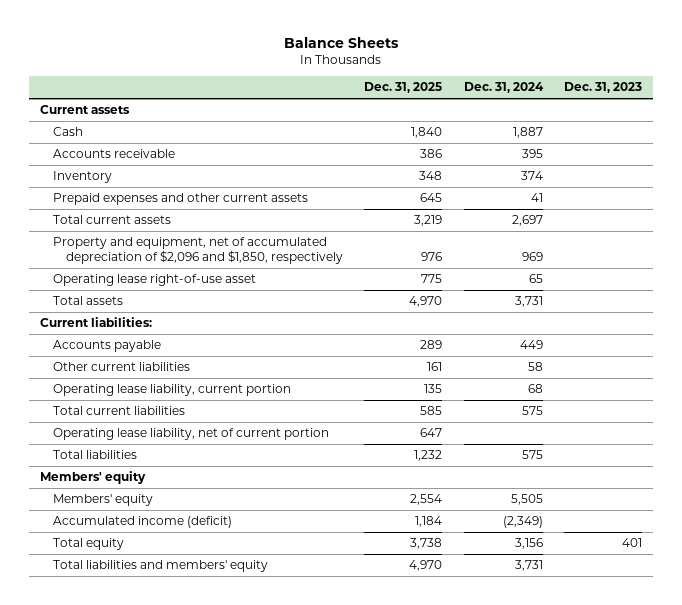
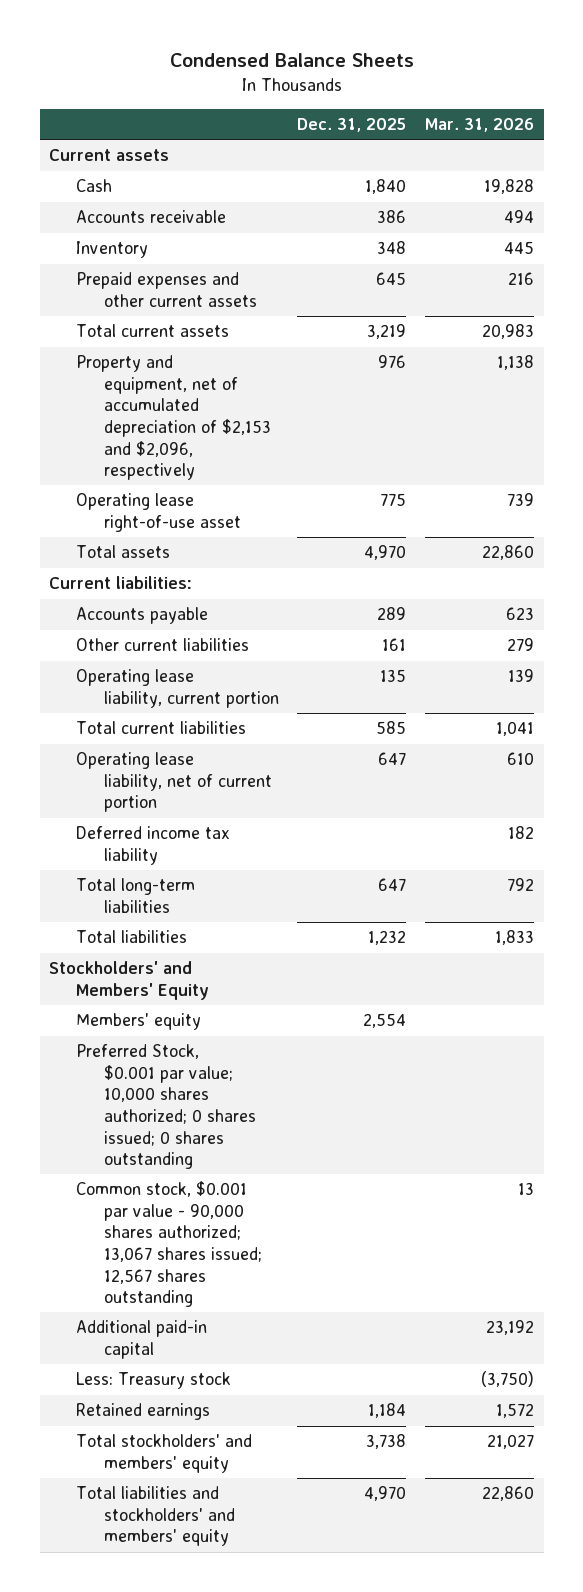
- Balance Sheets
+ Condensed Balance Sheets
- | Dec. 31, 2025 | Dec. 31, 2024 | Dec. 31, 2023
+ | Dec. 31, 2025 | Mar. 31, 2026
- Property and equipment, net of accumulated depreciation of $2,096 and $1,850, respectively | 976 | 969 |
+ Property and equipment, net of accumulated depreciation of $2,153 and $2,096, respectively | 976 | 1,138
+ Deferred income tax liability | | 182
+ Total long-term liabilities | 647 | 792
- Members' equity
+ Stockholders' and Members' Equity
- Accumulated income (deficit) | 1,184 | (2,349) |
- Total equity | 3,738 | 3,156 | 401
- Total liabilities and members' equity | 4,970 | 3,731 |
+ Preferred Stock, $0.001 par value; 10,000 shares authorized; 0 shares issued; 0 shares outstanding
+ Common stock, $0.001 par value - 90,000 shares authorized; 13,067 shares issued; 12,567 shares outstanding | | 13
+ Additional paid-in capital | | 23,192
+ Less: Treasury stock | | (3,750)
+ Retained earnings | 1,184 | 1,572
+ Total stockholders' and members' equity | 3,738 | 21,027
+ Total liabilities and stockholders' and members' equity | 4,970 | 22,860

